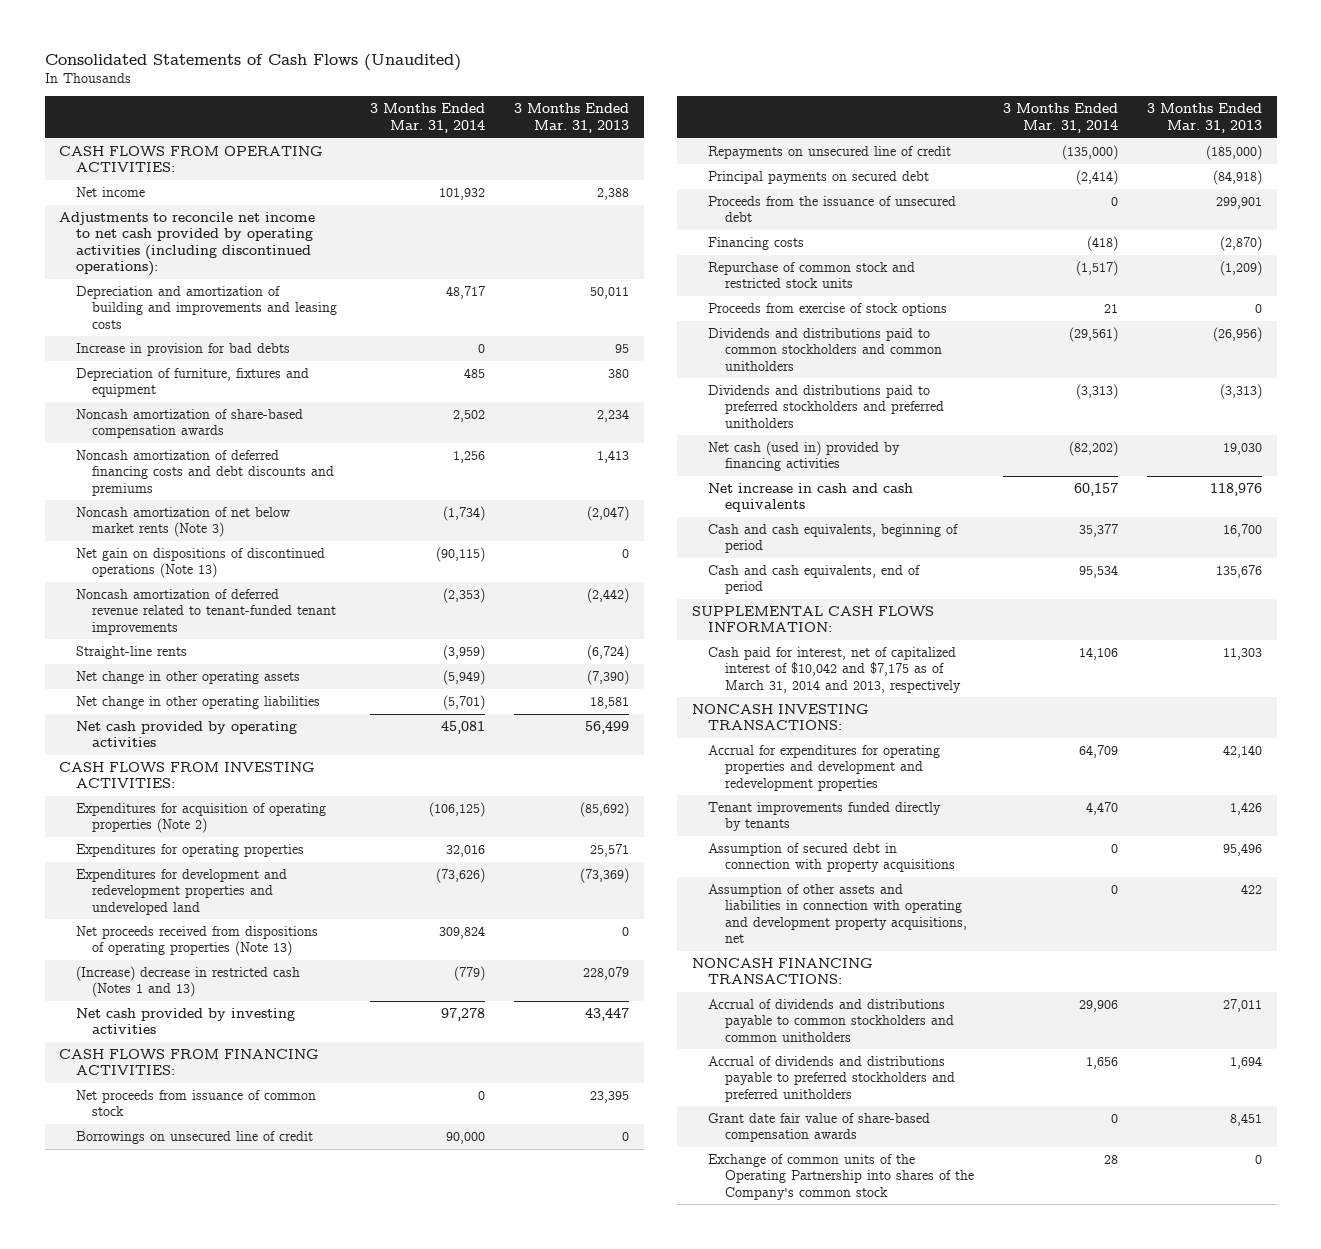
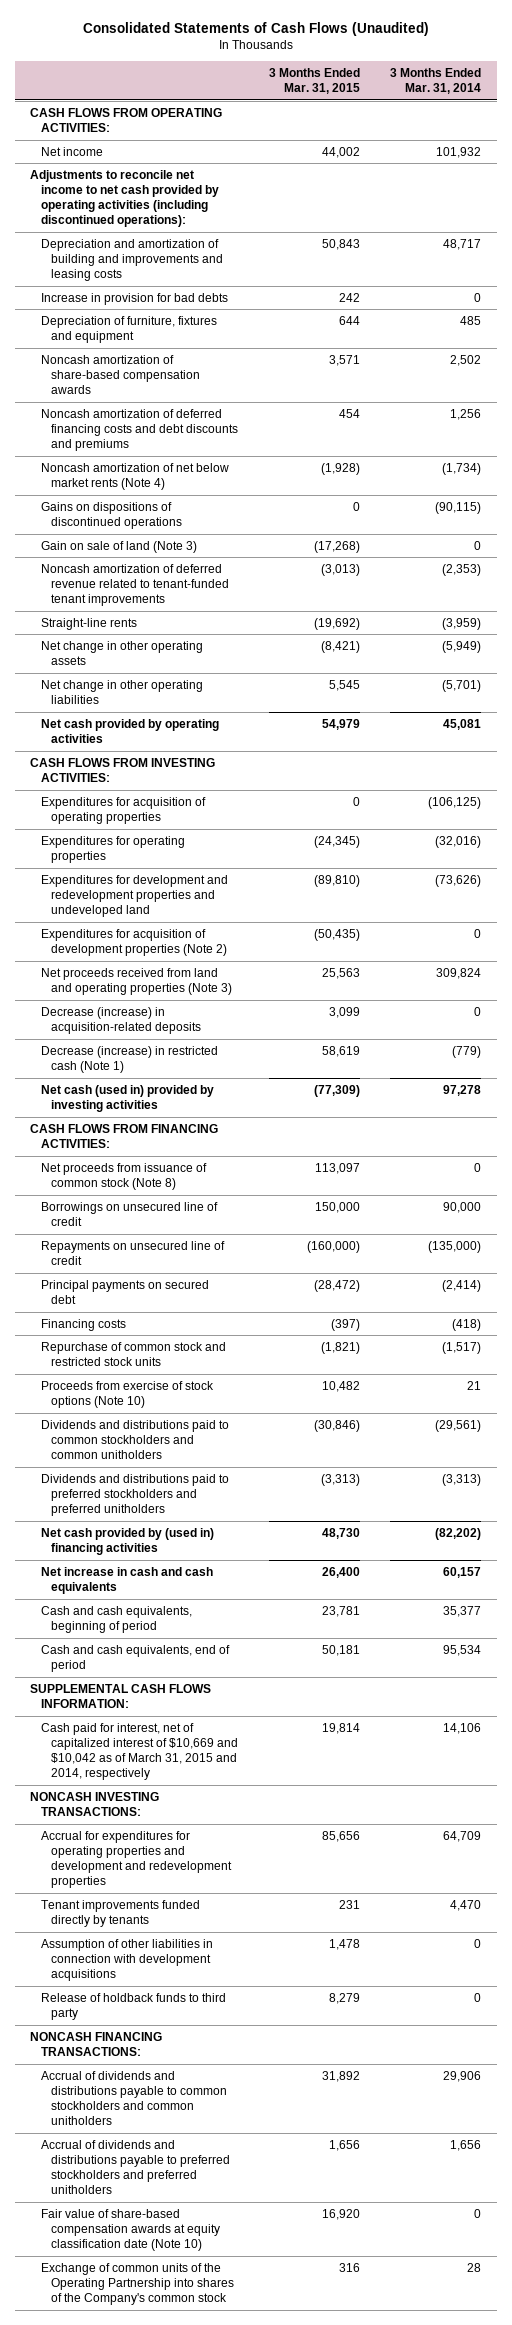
- | 3 Months Ended Mar. 31, 2014 | 3 Months Ended Mar. 31, 2013
+ | 3 Months Ended Mar. 31, 2015 | 3 Months Ended Mar. 31, 2014
- Noncash amortization of net below market rents (Note 3) | (1,734) | (2,047)
- Net gain on dispositions of discontinued operations (Note 13) | (90,115) | 0
+ Noncash amortization of net below market rents (Note 4) | (1,928) | (1,734)
+ Gains on dispositions of discontinued operations | 0 | (90,115)
+ Gain on sale of land (Note 3) | (17,268) | 0
- Expenditures for acquisition of operating properties (Note 2) | (106,125) | (85,692)
- Expenditures for operating properties | 32,016 | 25,571
+ Expenditures for acquisition of operating properties | 0 | (106,125)
+ Expenditures for operating properties | (24,345) | (32,016)
- Net proceeds received from dispositions of operating properties (Note 13) | 309,824 | 0
- (Increase) decrease in restricted cash (Notes 1 and 13) | (779) | 228,079
- Net cash provided by investing activities | 97,278 | 43,447
+ Expenditures for acquisition of development properties (Note 2) | (50,435) | 0
+ Net proceeds received from land and operating properties (Note 3) | 25,563 | 309,824
+ Decrease (increase) in acquisition-related deposits | 3,099 | 0
+ Decrease (increase) in restricted cash (Note 1) | 58,619 | (779)
+ Net cash (used in) provided by investing activities | (77,309) | 97,278
- Net proceeds from issuance of common stock | 0 | 23,395
+ Net proceeds from issuance of common stock (Note 8) | 113,097 | 0
- Proceeds from the issuance of unsecured debt | 0 | 299,901
- Proceeds from exercise of stock options | 21 | 0
+ Proceeds from exercise of stock options (Note 10) | 10,482 | 21
- Net cash (used in) provided by financing activities | (82,202) | 19,030
+ Net cash provided by (used in) financing activities | 48,730 | (82,202)
- Cash paid for interest, net of capitalized interest of $10,042 and $7,175 as of March 31, 2014 and 2013, respectively | 14,106 | 11,303
+ Cash paid for interest, net of capitalized interest of $10,669 and $10,042 as of March 31, 2015 and 2014, respectively | 19,814 | 14,106
- Assumption of secured debt in connection with property acquisitions | 0 | 95,496
- Assumption of other assets and liabilities in connection with operating and development property acquisitions, net | 0 | 422
+ Assumption of other liabilities in connection with development acquisitions | 1,478 | 0
+ Release of holdback funds to third party | 8,279 | 0
- Grant date fair value of share-based compensation awards | 0 | 8,451
+ Fair value of share-based compensation awards at equity classification date (Note 10) | 16,920 | 0

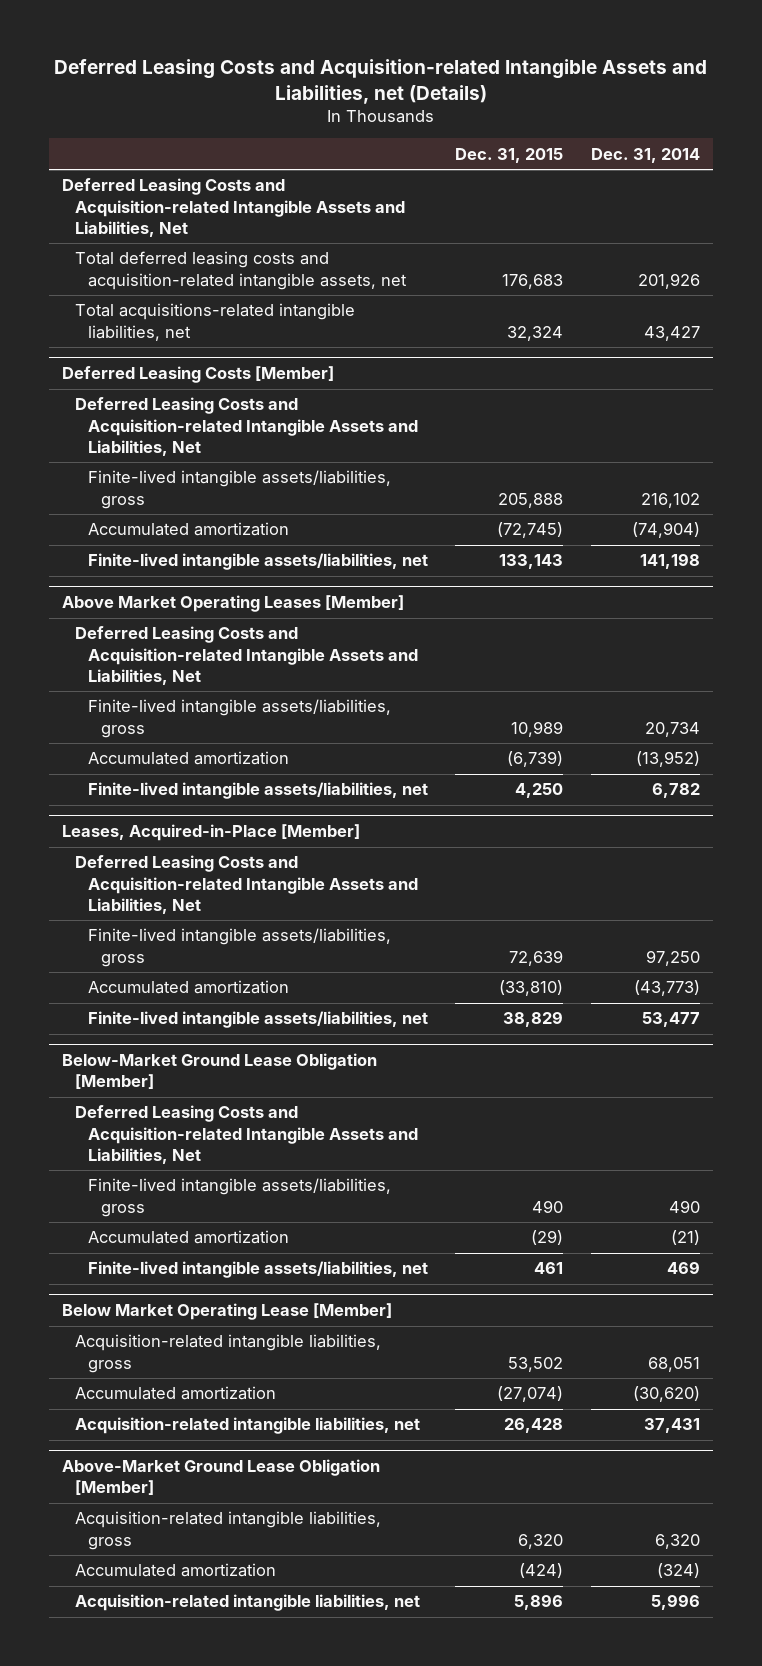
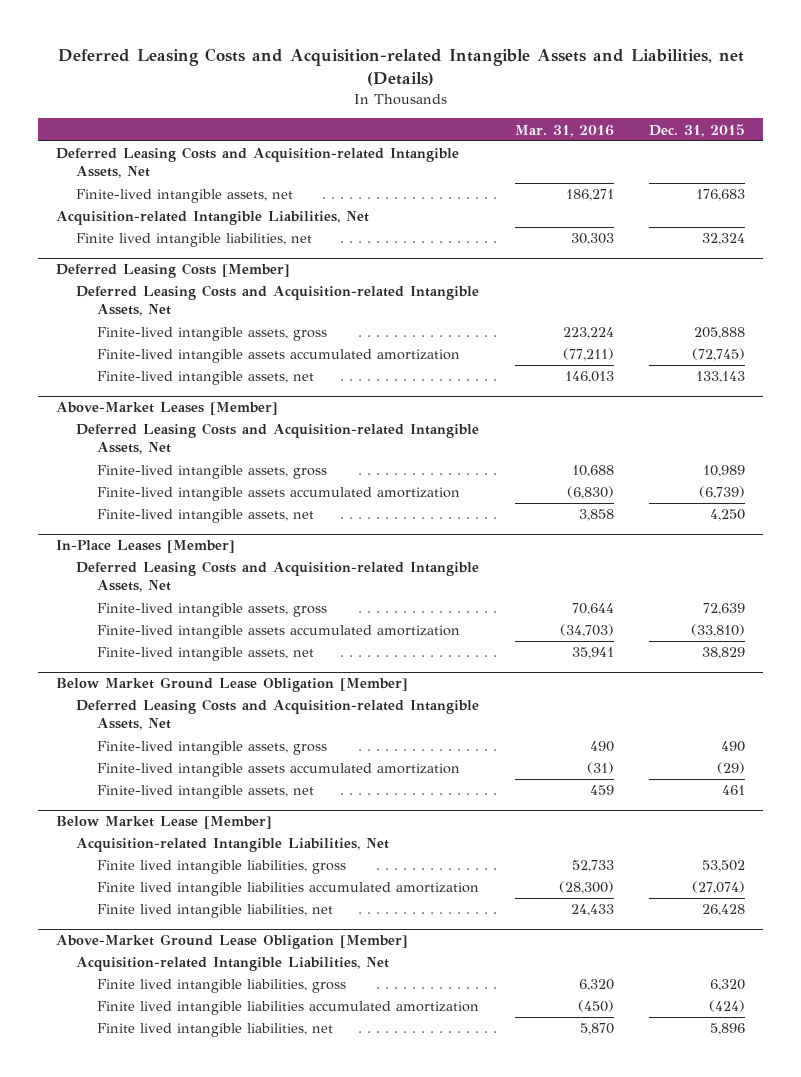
- | Dec. 31, 2015 | Dec. 31, 2014
+ | Mar. 31, 2016 | Dec. 31, 2015
- Deferred Leasing Costs and Acquisition-related Intangible Assets and Liabilities, Net
- Total deferred leasing costs and acquisition-related intangible assets, net | 176,683 | 201,926
- Total acquisitions-related intangible liabilities, net | 32,324 | 43,427
+ Deferred Leasing Costs and Acquisition-related Intangible Assets, Net
+ Finite-lived intangible assets, net | 186,271 | 176,683
+ Acquisition-related Intangible Liabilities, Net
+ Finite lived intangible liabilities, net | 30,303 | 32,324
@ Deferred Leasing Costs [Member]
- Deferred Leasing Costs and Acquisition-related Intangible Assets and Liabilities, Net
- Finite-lived intangible assets/liabilities, gross | 205,888 | 216,102
- Accumulated amortization | (72,745) | (74,904)
- Finite-lived intangible assets/liabilities, net | 133,143 | 141,198
- Above Market Operating Leases [Member]
- Deferred Leasing Costs and Acquisition-related Intangible Assets and Liabilities, Net
- Finite-lived intangible assets/liabilities, gross | 10,989 | 20,734
- Accumulated amortization | (6,739) | (13,952)
- Finite-lived intangible assets/liabilities, net | 4,250 | 6,782
- Leases, Acquired-in-Place [Member]
- Deferred Leasing Costs and Acquisition-related Intangible Assets and Liabilities, Net
- Finite-lived intangible assets/liabilities, gross | 72,639 | 97,250
- Accumulated amortization | (33,810) | (43,773)
- Finite-lived intangible assets/liabilities, net | 38,829 | 53,477
- Below-Market Ground Lease Obligation [Member]
- Deferred Leasing Costs and Acquisition-related Intangible Assets and Liabilities, Net
- Finite-lived intangible assets/liabilities, gross | 490 | 490
- Accumulated amortization | (29) | (21)
- Finite-lived intangible assets/liabilities, net | 461 | 469
- Below Market Operating Lease [Member]
- Acquisition-related intangible liabilities, gross | 53,502 | 68,051
- Accumulated amortization | (27,074) | (30,620)
- Acquisition-related intangible liabilities, net | 26,428 | 37,431
@ Deferred Leasing Costs [Member]
+ Deferred Leasing Costs and Acquisition-related Intangible Assets, Net
+ Finite-lived intangible assets, gross | 223,224 | 205,888
+ Finite-lived intangible assets accumulated amortization | (77,211) | (72,745)
+ Finite-lived intangible assets, net | 146,013 | 133,143
+ Above-Market Leases [Member]
+ Deferred Leasing Costs and Acquisition-related Intangible Assets, Net
+ Finite-lived intangible assets, gross | 10,688 | 10,989
+ Finite-lived intangible assets accumulated amortization | (6,830) | (6,739)
+ Finite-lived intangible assets, net | 3,858 | 4,250
+ In-Place Leases [Member]
+ Deferred Leasing Costs and Acquisition-related Intangible Assets, Net
+ Finite-lived intangible assets, gross | 70,644 | 72,639
+ Finite-lived intangible assets accumulated amortization | (34,703) | (33,810)
+ Finite-lived intangible assets, net | 35,941 | 38,829
+ Below Market Ground Lease Obligation [Member]
+ Deferred Leasing Costs and Acquisition-related Intangible Assets, Net
+ Finite-lived intangible assets, gross | 490 | 490
+ Finite-lived intangible assets accumulated amortization | (31) | (29)
+ Finite-lived intangible assets, net | 459 | 461
+ Below Market Lease [Member]
+ Acquisition-related Intangible Liabilities, Net
+ Finite lived intangible liabilities, gross | 52,733 | 53,502
+ Finite lived intangible liabilities accumulated amortization | (28,300) | (27,074)
+ Finite lived intangible liabilities, net | 24,433 | 26,428
@ Above-Market Ground Lease Obligation [Member]
- Acquisition-related intangible liabilities, gross | 6,320 | 6,320
- Accumulated amortization | (424) | (324)
- Acquisition-related intangible liabilities, net | 5,896 | 5,996
+ Acquisition-related Intangible Liabilities, Net
+ Finite lived intangible liabilities, gross | 6,320 | 6,320
+ Finite lived intangible liabilities accumulated amortization | (450) | (424)
+ Finite lived intangible liabilities, net | 5,870 | 5,896

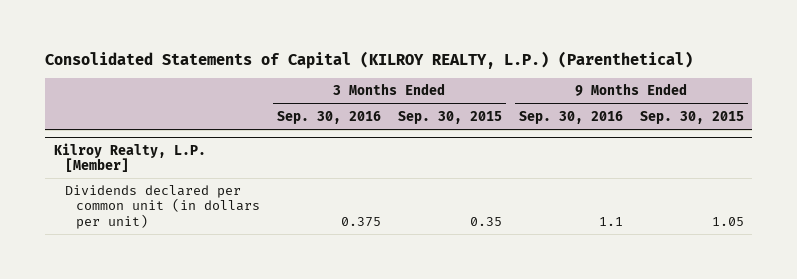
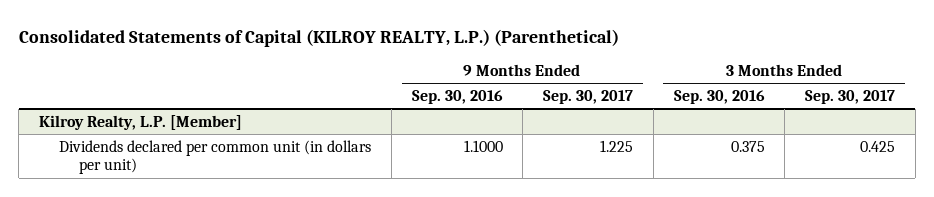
- | 3 Months Ended Sep. 30, 2016 | 3 Months Ended Sep. 30, 2015 | 9 Months Ended Sep. 30, 2016 | 9 Months Ended Sep. 30, 2015
+ | 9 Months Ended Sep. 30, 2016 | 9 Months Ended Sep. 30, 2017 | 3 Months Ended Sep. 30, 2016 | 3 Months Ended Sep. 30, 2017
@ Kilroy Realty, L.P. [Member]
- Dividends declared per common unit (in dollars per unit) | 0.375 | 0.35 | 1.1 | 1.05
+ Dividends declared per common unit (in dollars per unit) | 1.1000 | 1.225 | 0.375 | 0.425

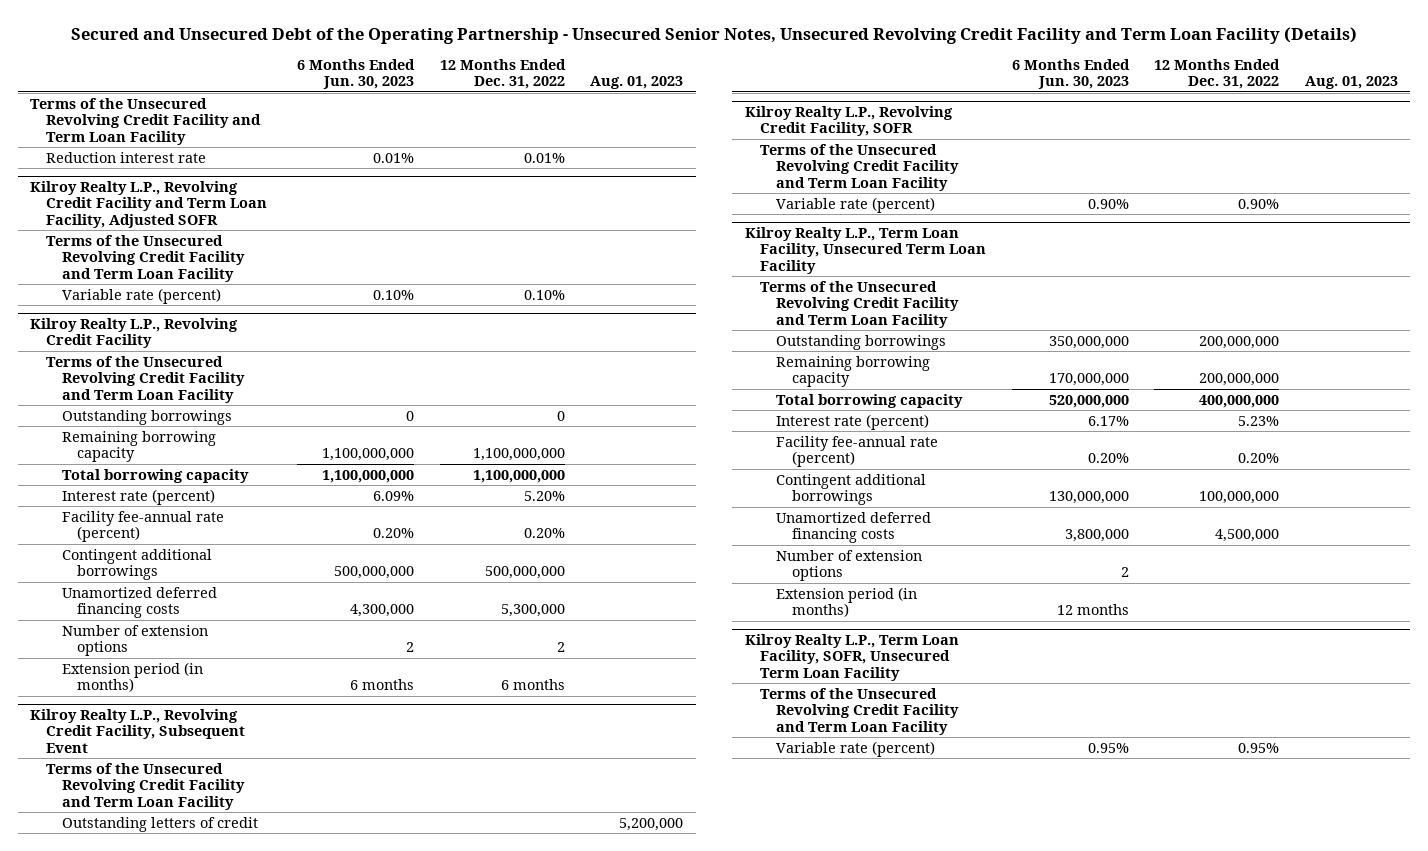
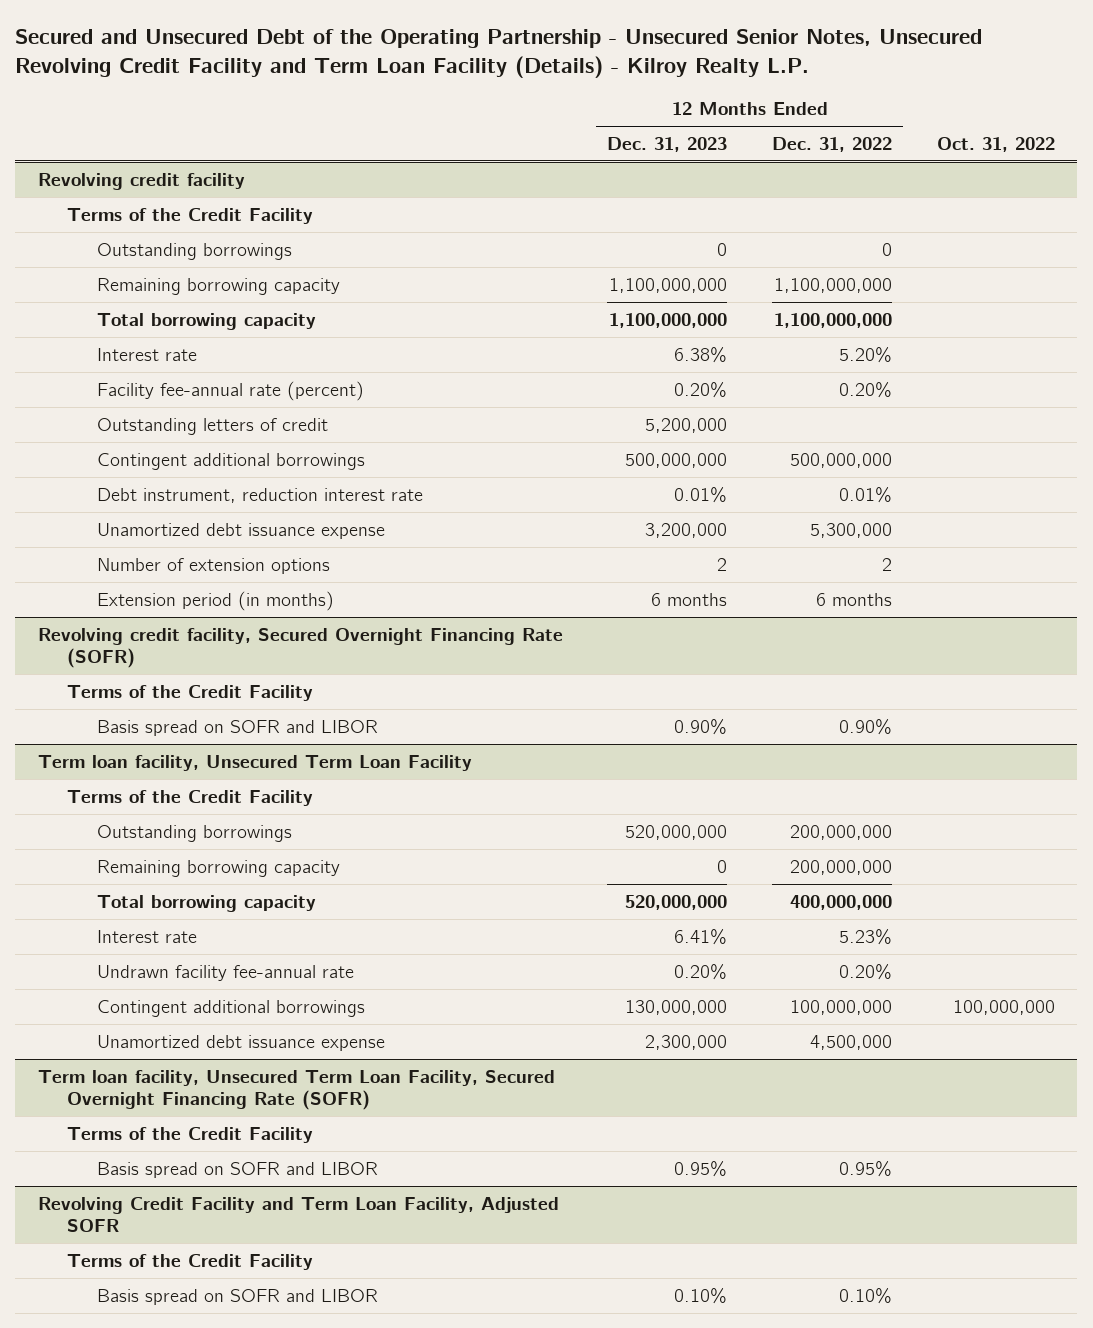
- Secured and Unsecured Debt of the Operating Partnership - Unsecured Senior Notes, Unsecured Revolving Credit Facility and Term Loan Facility (Details)
+ Secured and Unsecured Debt of the Operating Partnership - Unsecured Senior Notes, Unsecured Revolving Credit Facility and Term Loan Facility (Details) - Kilroy Realty L.P.
- | 6 Months Ended Jun. 30, 2023 | 12 Months Ended Dec. 31, 2022 | Aug. 01, 2023
+ | 12 Months Ended Dec. 31, 2023 | 12 Months Ended Dec. 31, 2022 | Oct. 31, 2022
- Terms of the Unsecured Revolving Credit Facility and Term Loan Facility
- Reduction interest rate | 0.01% | 0.01% |
- Kilroy Realty L.P., Revolving Credit Facility and Term Loan Facility, Adjusted SOFR
- Terms of the Unsecured Revolving Credit Facility and Term Loan Facility
- Variable rate (percent) | 0.10% | 0.10% |
- Kilroy Realty L.P., Revolving Credit Facility
- Terms of the Unsecured Revolving Credit Facility and Term Loan Facility
+ Revolving credit facility
+ Terms of the Credit Facility
- Interest rate (percent) | 6.09% | 5.20% |
+ Interest rate | 6.38% | 5.20% |
+ Outstanding letters of credit | 5,200,000 | |
- Unamortized deferred financing costs | 4,300,000 | 5,300,000 |
+ Debt instrument, reduction interest rate | 0.01% | 0.01% |
+ Unamortized debt issuance expense | 3,200,000 | 5,300,000 |
- Kilroy Realty L.P., Revolving Credit Facility, Subsequent Event
- Terms of the Unsecured Revolving Credit Facility and Term Loan Facility
- Outstanding letters of credit | | | 5,200,000
- Kilroy Realty L.P., Revolving Credit Facility, SOFR
- Terms of the Unsecured Revolving Credit Facility and Term Loan Facility
- Variable rate (percent) | 0.90% | 0.90% |
- Kilroy Realty L.P., Term Loan Facility, Unsecured Term Loan Facility
- Terms of the Unsecured Revolving Credit Facility and Term Loan Facility
+ Revolving credit facility, Secured Overnight Financing Rate (SOFR)
+ Terms of the Credit Facility
+ Basis spread on SOFR and LIBOR | 0.90% | 0.90% |
+ Term loan facility, Unsecured Term Loan Facility
+ Terms of the Credit Facility
- Interest rate (percent) | 6.17% | 5.23% |
- Facility fee-annual rate (percent) | 0.20% | 0.20% |
+ Interest rate | 6.41% | 5.23% |
+ Undrawn facility fee-annual rate | 0.20% | 0.20% |
- Unamortized deferred financing costs | 3,800,000 | 4,500,000 |
- Number of extension options | 2 | |
- Extension period (in months) | 12 months | |
- Kilroy Realty L.P., Term Loan Facility, SOFR, Unsecured Term Loan Facility
- Terms of the Unsecured Revolving Credit Facility and Term Loan Facility
- Variable rate (percent) | 0.95% | 0.95% |
+ Unamortized debt issuance expense | 2,300,000 | 4,500,000 |
+ Term loan facility, Unsecured Term Loan Facility, Secured Overnight Financing Rate (SOFR)
+ Terms of the Credit Facility
+ Basis spread on SOFR and LIBOR | 0.95% | 0.95% |
+ Revolving Credit Facility and Term Loan Facility, Adjusted SOFR
+ Terms of the Credit Facility
+ Basis spread on SOFR and LIBOR | 0.10% | 0.10% |

